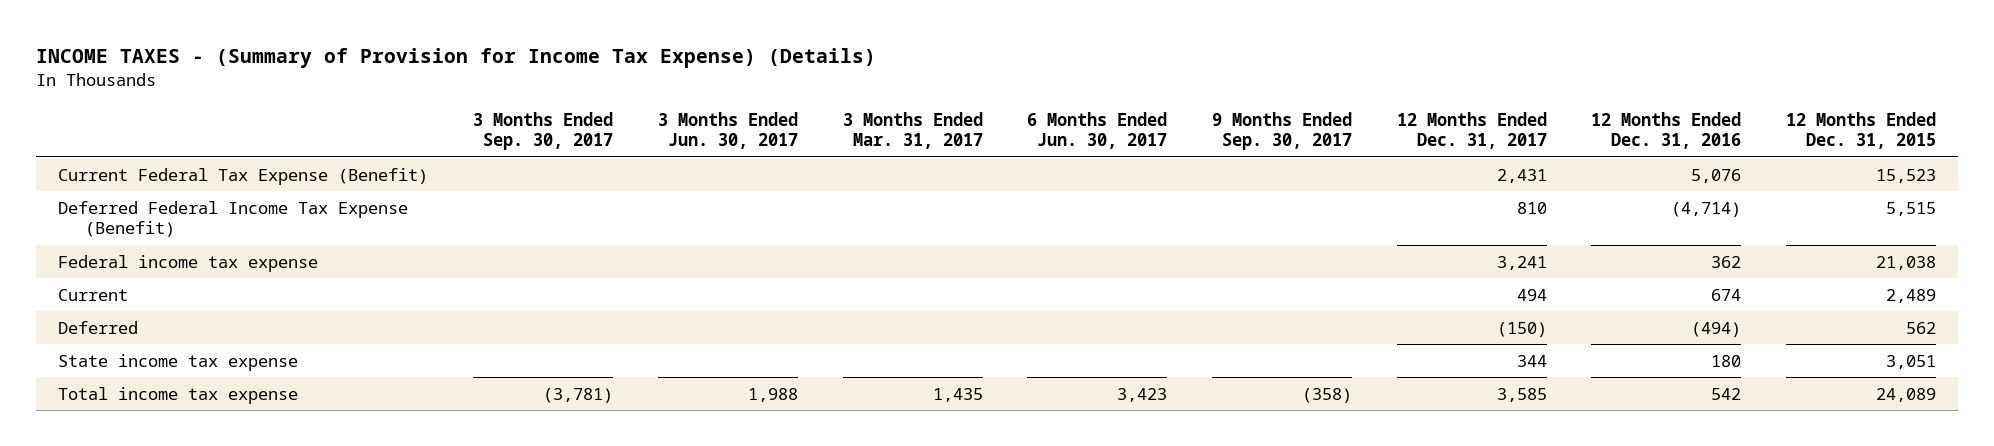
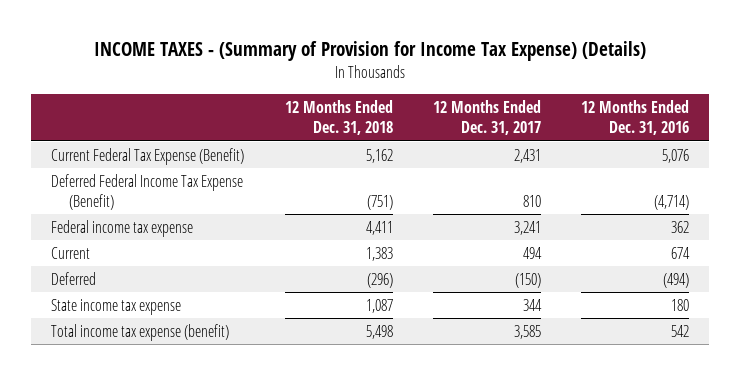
- | 3 Months Ended Sep. 30, 2017 | 3 Months Ended Jun. 30, 2017 | 3 Months Ended Mar. 31, 2017 | 6 Months Ended Jun. 30, 2017 | 9 Months Ended Sep. 30, 2017 | 12 Months Ended Dec. 31, 2017 | 12 Months Ended Dec. 31, 2016 | 12 Months Ended Dec. 31, 2015
+ | 12 Months Ended Dec. 31, 2018 | 12 Months Ended Dec. 31, 2017 | 12 Months Ended Dec. 31, 2016
- Total income tax expense | (3,781) | 1,988 | 1,435 | 3,423 | (358) | 3,585 | 542 | 24,089
+ Total income tax expense (benefit) | 5,498 | 3,585 | 542

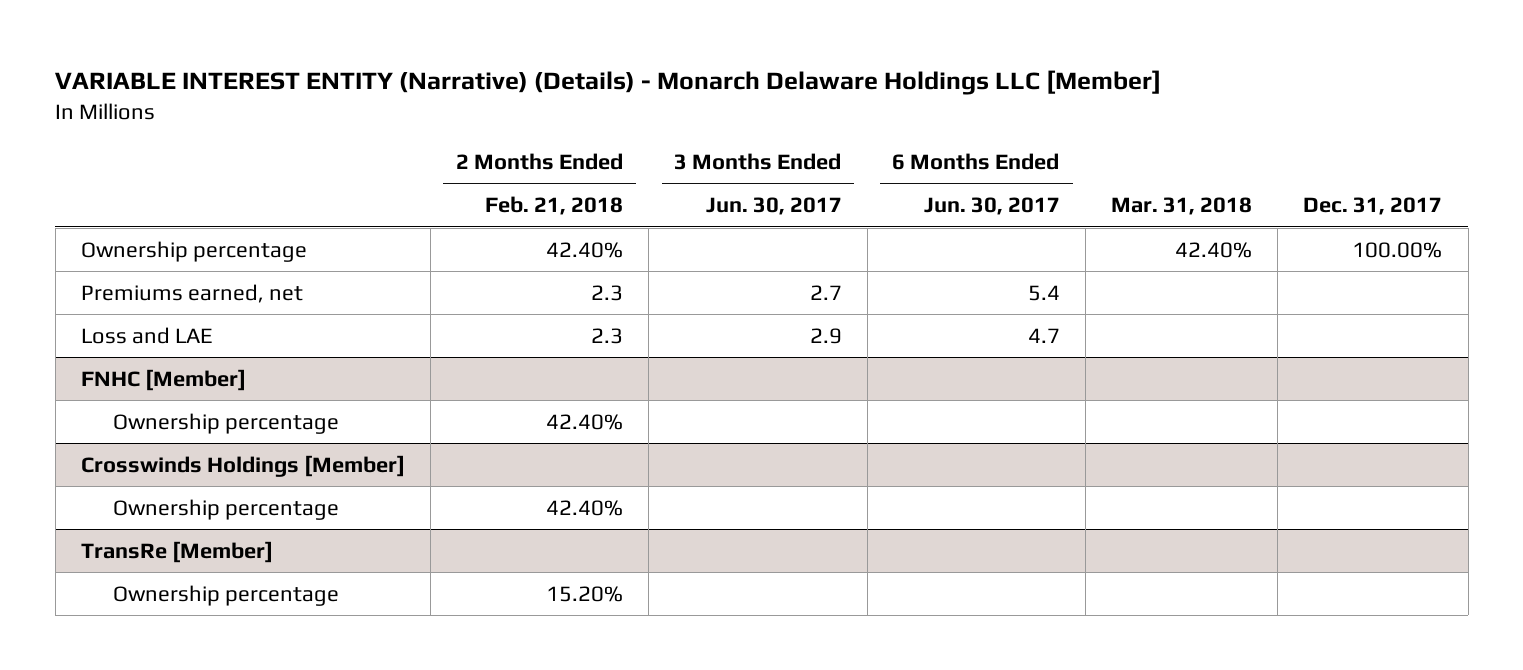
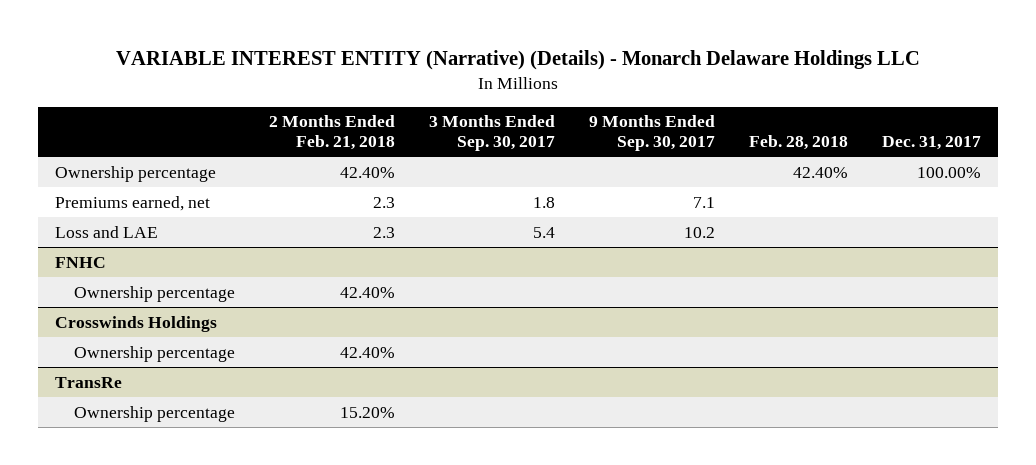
- VARIABLE INTEREST ENTITY (Narrative) (Details) - Monarch Delaware Holdings LLC [Member]
+ VARIABLE INTEREST ENTITY (Narrative) (Details) - Monarch Delaware Holdings LLC
- | 2 Months Ended Feb. 21, 2018 | 3 Months Ended Jun. 30, 2017 | 6 Months Ended Jun. 30, 2017 | Mar. 31, 2018 | Dec. 31, 2017
+ | 2 Months Ended Feb. 21, 2018 | 3 Months Ended Sep. 30, 2017 | 9 Months Ended Sep. 30, 2017 | Feb. 28, 2018 | Dec. 31, 2017
- FNHC [Member]
+ FNHC
- Crosswinds Holdings [Member]
+ Crosswinds Holdings
- TransRe [Member]
+ TransRe

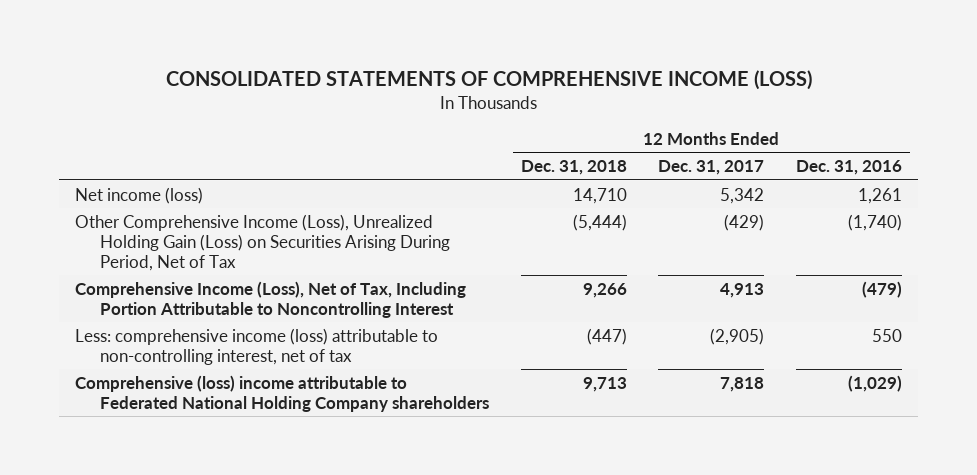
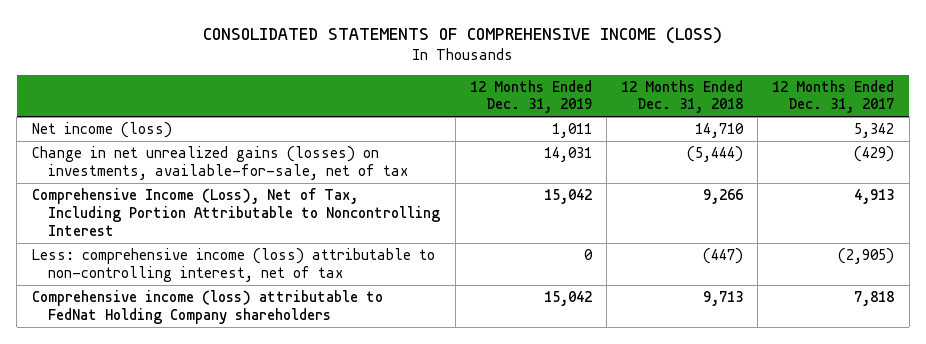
- | 12 Months Ended Dec. 31, 2018 | 12 Months Ended Dec. 31, 2017 | 12 Months Ended Dec. 31, 2016
+ | 12 Months Ended Dec. 31, 2019 | 12 Months Ended Dec. 31, 2018 | 12 Months Ended Dec. 31, 2017
- Other Comprehensive Income (Loss), Unrealized Holding Gain (Loss) on Securities Arising During Period, Net of Tax | (5,444) | (429) | (1,740)
+ Change in net unrealized gains (losses) on investments, available-for-sale, net of tax | 14,031 | (5,444) | (429)
- Comprehensive (loss) income attributable to Federated National Holding Company shareholders | 9,713 | 7,818 | (1,029)
+ Comprehensive income (loss) attributable to FedNat Holding Company shareholders | 15,042 | 9,713 | 7,818

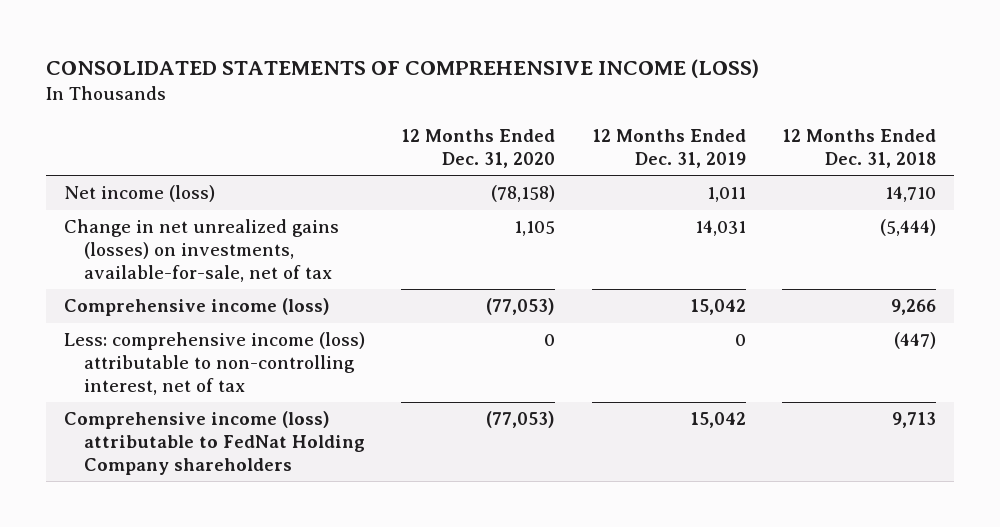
- | 12 Months Ended Dec. 31, 2019 | 12 Months Ended Dec. 31, 2018 | 12 Months Ended Dec. 31, 2017
+ | 12 Months Ended Dec. 31, 2020 | 12 Months Ended Dec. 31, 2019 | 12 Months Ended Dec. 31, 2018
- Comprehensive Income (Loss), Net of Tax, Including Portion Attributable to Noncontrolling Interest | 15,042 | 9,266 | 4,913
+ Comprehensive income (loss) | (77,053) | 15,042 | 9,266

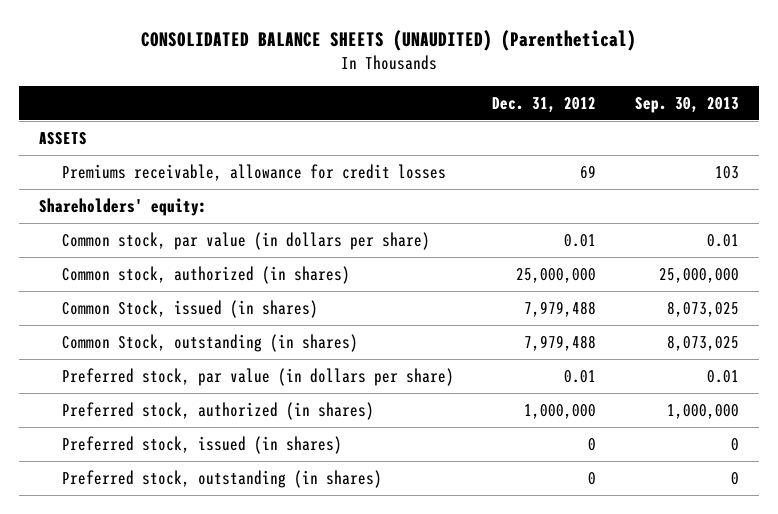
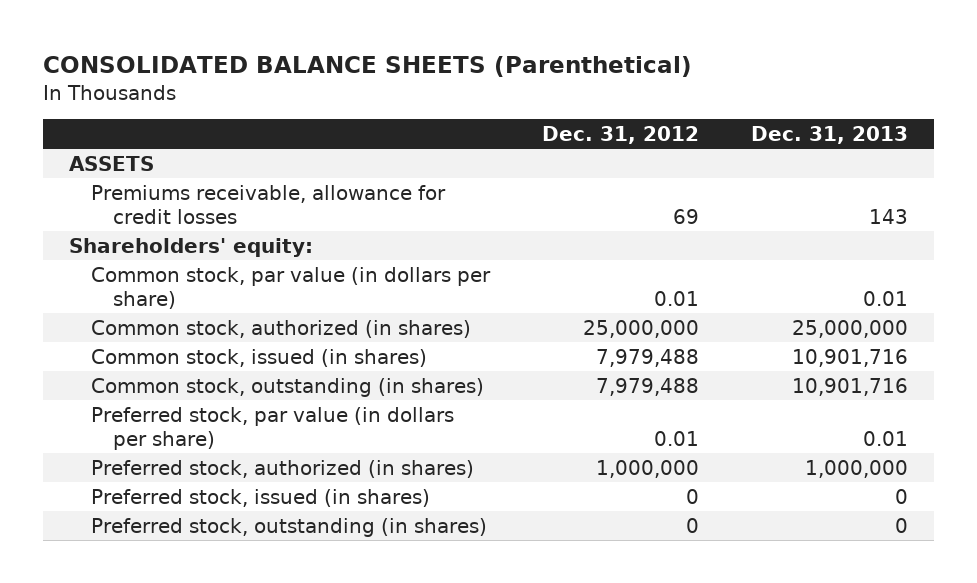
- CONSOLIDATED BALANCE SHEETS (UNAUDITED) (Parenthetical)
+ CONSOLIDATED BALANCE SHEETS (Parenthetical)
- | Dec. 31, 2012 | Sep. 30, 2013
+ | Dec. 31, 2012 | Dec. 31, 2013
- Common Stock, issued (in shares) | 7,979,488 | 8,073,025
- Common Stock, outstanding (in shares) | 7,979,488 | 8,073,025
+ Common stock, issued (in shares) | 7,979,488 | 10,901,716
+ Common stock, outstanding (in shares) | 7,979,488 | 10,901,716

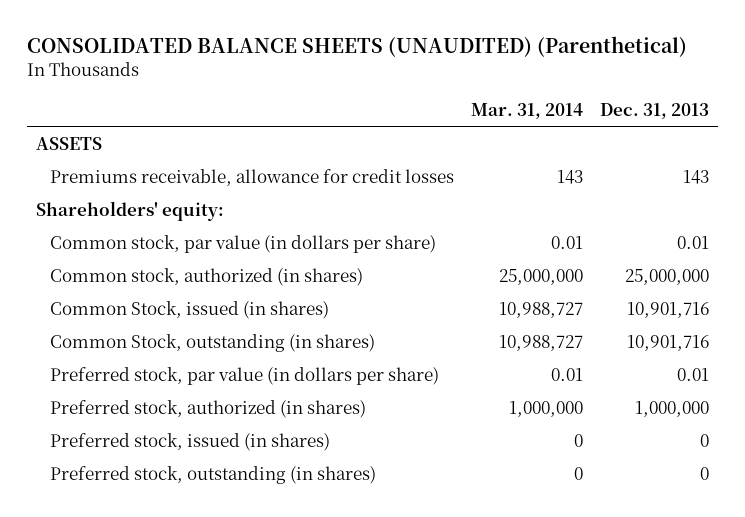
- CONSOLIDATED BALANCE SHEETS (Parenthetical)
+ CONSOLIDATED BALANCE SHEETS (UNAUDITED) (Parenthetical)
- | Dec. 31, 2012 | Dec. 31, 2013
+ | Mar. 31, 2014 | Dec. 31, 2013
- Common stock, issued (in shares) | 7,979,488 | 10,901,716
- Common stock, outstanding (in shares) | 7,979,488 | 10,901,716
+ Common Stock, issued (in shares) | 10,988,727 | 10,901,716
+ Common Stock, outstanding (in shares) | 10,988,727 | 10,901,716

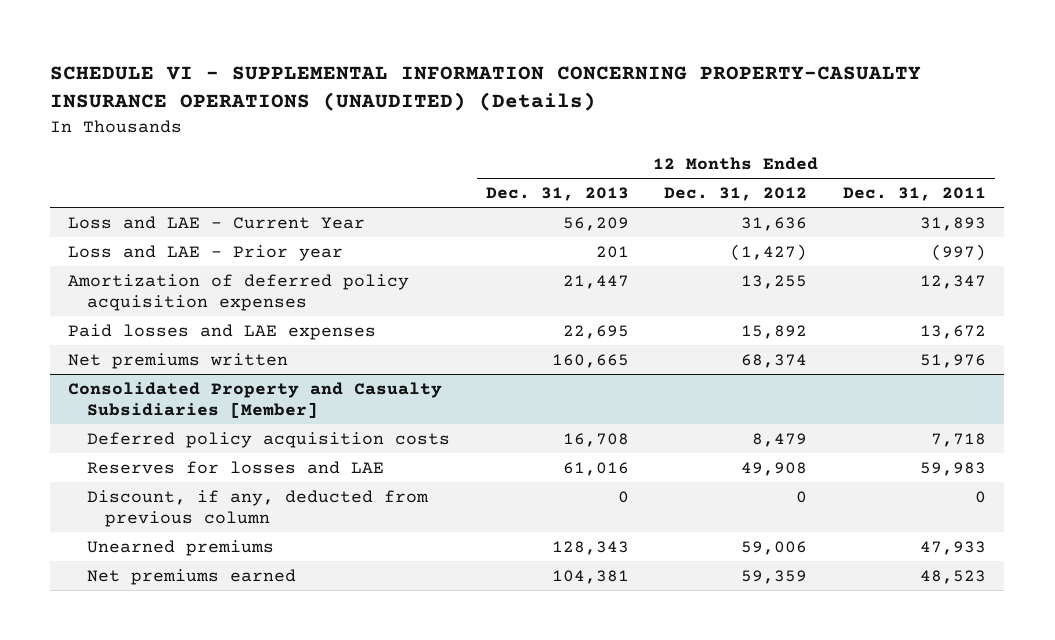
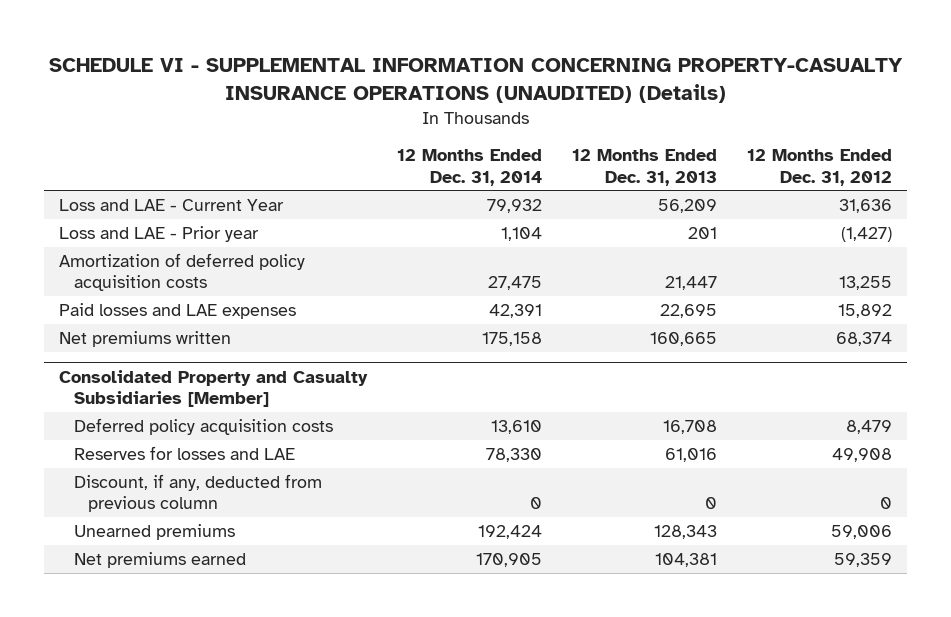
- | 12 Months Ended Dec. 31, 2013 | 12 Months Ended Dec. 31, 2012 | 12 Months Ended Dec. 31, 2011
+ | 12 Months Ended Dec. 31, 2014 | 12 Months Ended Dec. 31, 2013 | 12 Months Ended Dec. 31, 2012
- Amortization of deferred policy acquisition expenses | 21,447 | 13,255 | 12,347
+ Amortization of deferred policy acquisition costs | 27,475 | 21,447 | 13,255

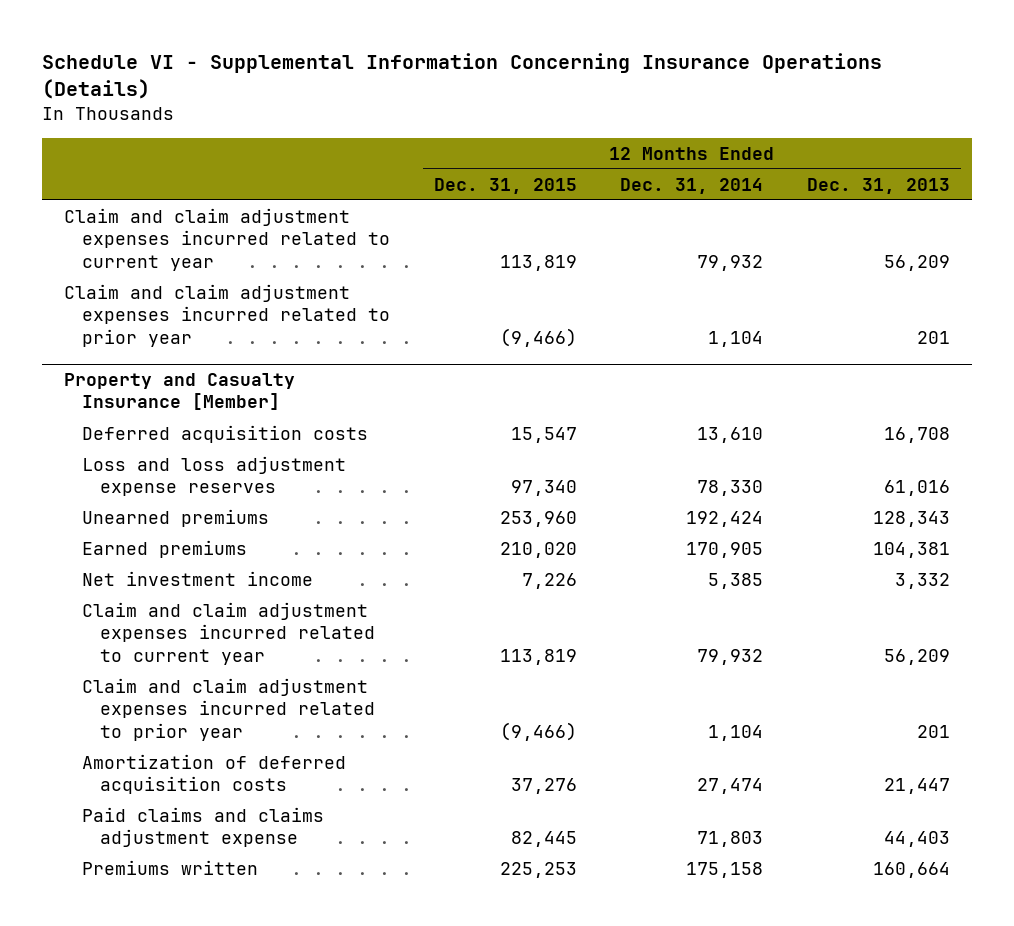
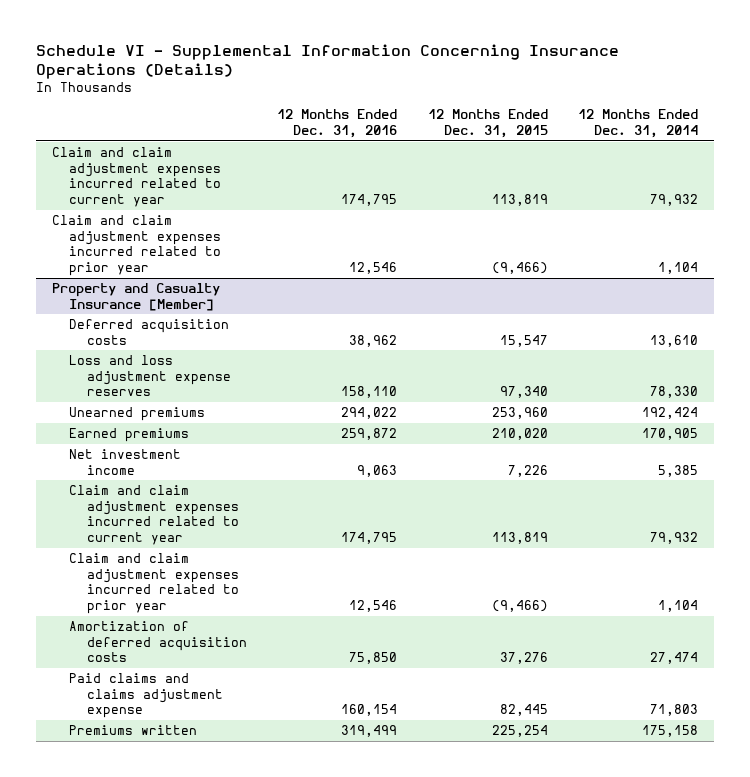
- | 12 Months Ended Dec. 31, 2015 | 12 Months Ended Dec. 31, 2014 | 12 Months Ended Dec. 31, 2013
+ | 12 Months Ended Dec. 31, 2016 | 12 Months Ended Dec. 31, 2015 | 12 Months Ended Dec. 31, 2014
@ Property and Casualty Insurance [Member]
- Premiums written | 225,253 | 175,158 | 160,664
+ Premiums written | 319,499 | 225,254 | 175,158

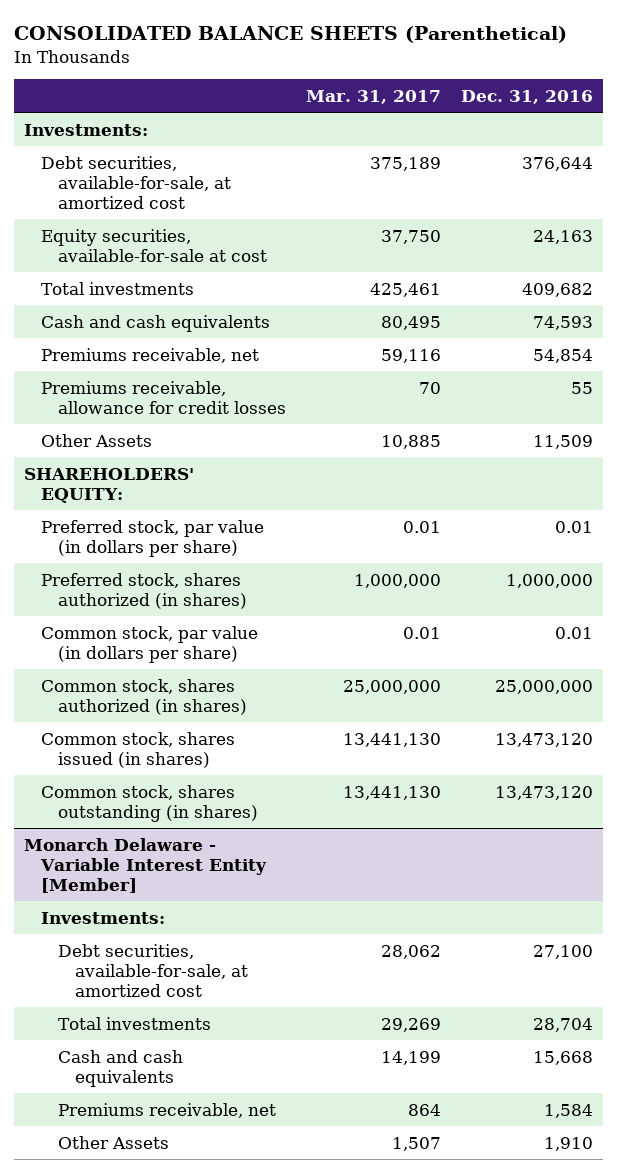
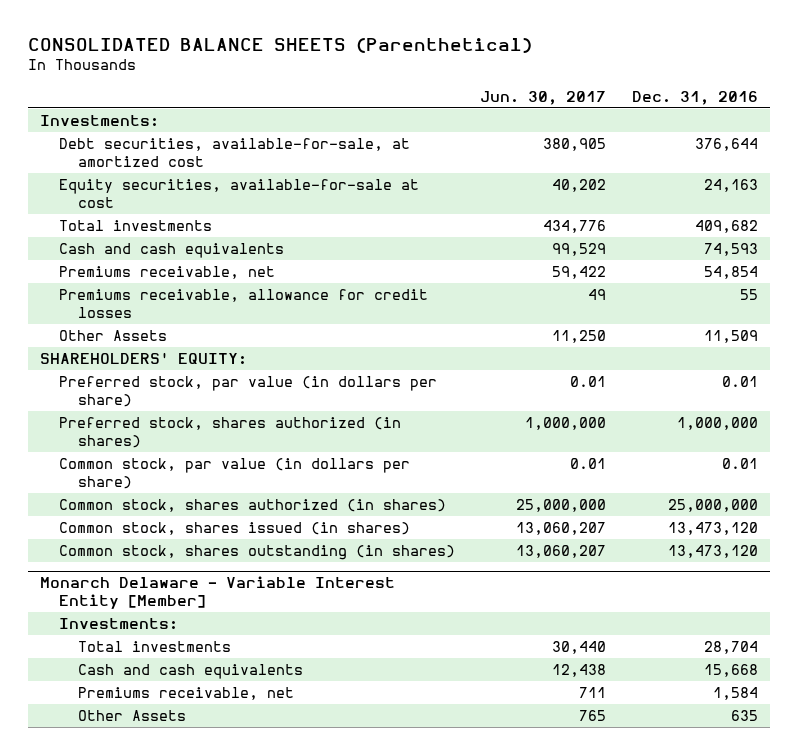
- | Mar. 31, 2017 | Dec. 31, 2016
+ | Jun. 30, 2017 | Dec. 31, 2016
@ Monarch Delaware - Variable Interest Entity [Member]
- Debt securities, available-for-sale, at amortized cost | 28,062 | 27,100
- Other Assets | 1,507 | 1,910
+ Other Assets | 765 | 635

